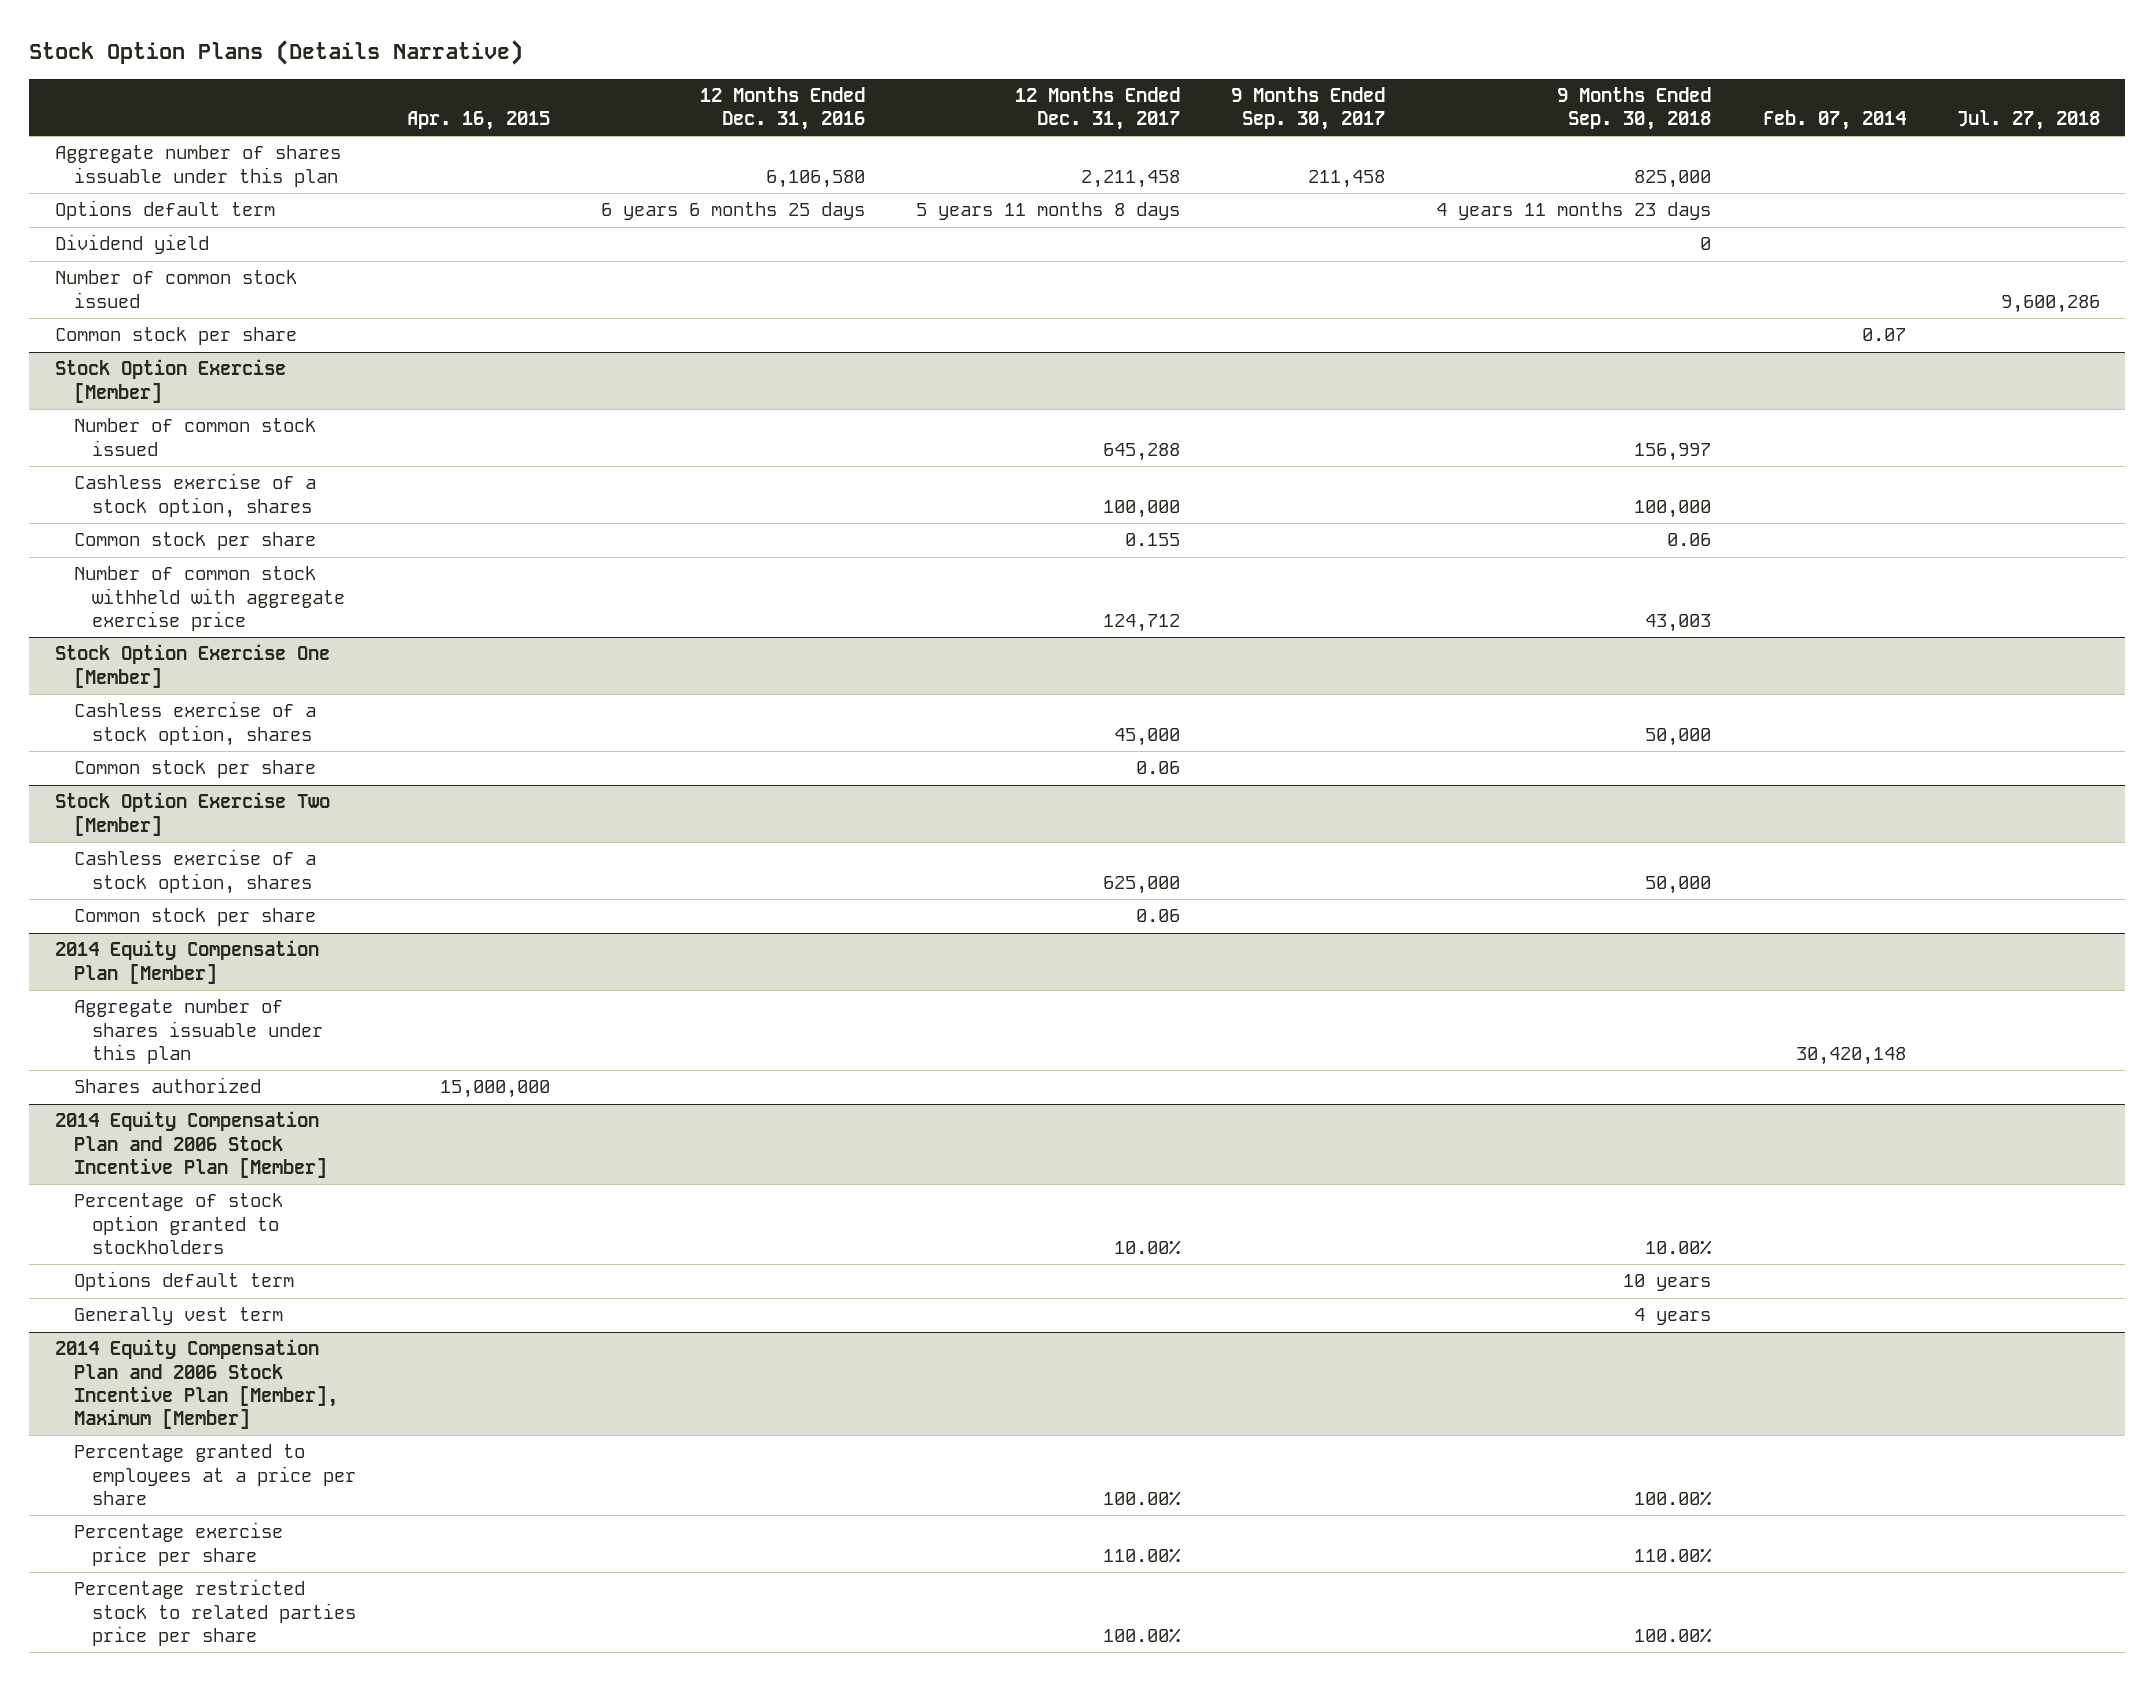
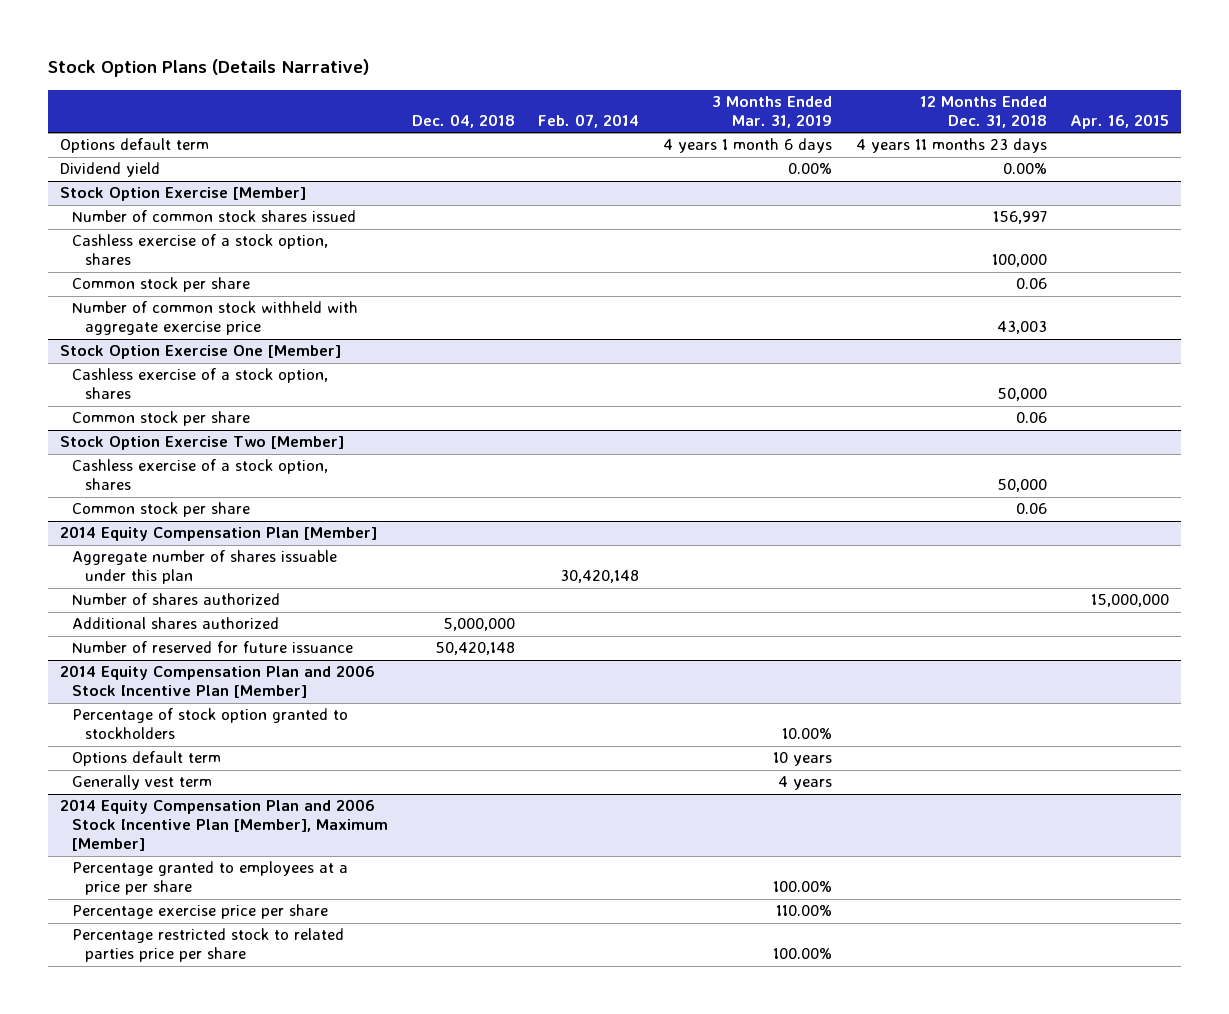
- | Apr. 16, 2015 | 12 Months Ended Dec. 31, 2016 | 12 Months Ended Dec. 31, 2017 | 9 Months Ended Sep. 30, 2017 | 9 Months Ended Sep. 30, 2018 | Feb. 07, 2014 | Jul. 27, 2018
+ | Dec. 04, 2018 | Feb. 07, 2014 | 3 Months Ended Mar. 31, 2019 | 12 Months Ended Dec. 31, 2018 | Apr. 16, 2015
- Aggregate number of shares issuable under this plan | | 6,106,580 | 2,211,458 | 211,458 | 825,000 | |
- Number of common stock issued | | | | | | | 9,600,286
- Common stock per share | | | | | | 0.07 |
@ Stock Option Exercise [Member]
- Number of common stock issued | | | 645,288 | | 156,997 | |
+ Number of common stock shares issued | | | | 156,997 |
@ 2014 Equity Compensation Plan [Member]
- Shares authorized | 15,000,000 | | | | | |
+ Number of shares authorized | | | | | 15,000,000
+ Additional shares authorized | 5,000,000 | | | |
+ Number of reserved for future issuance | 50,420,148 | | | |

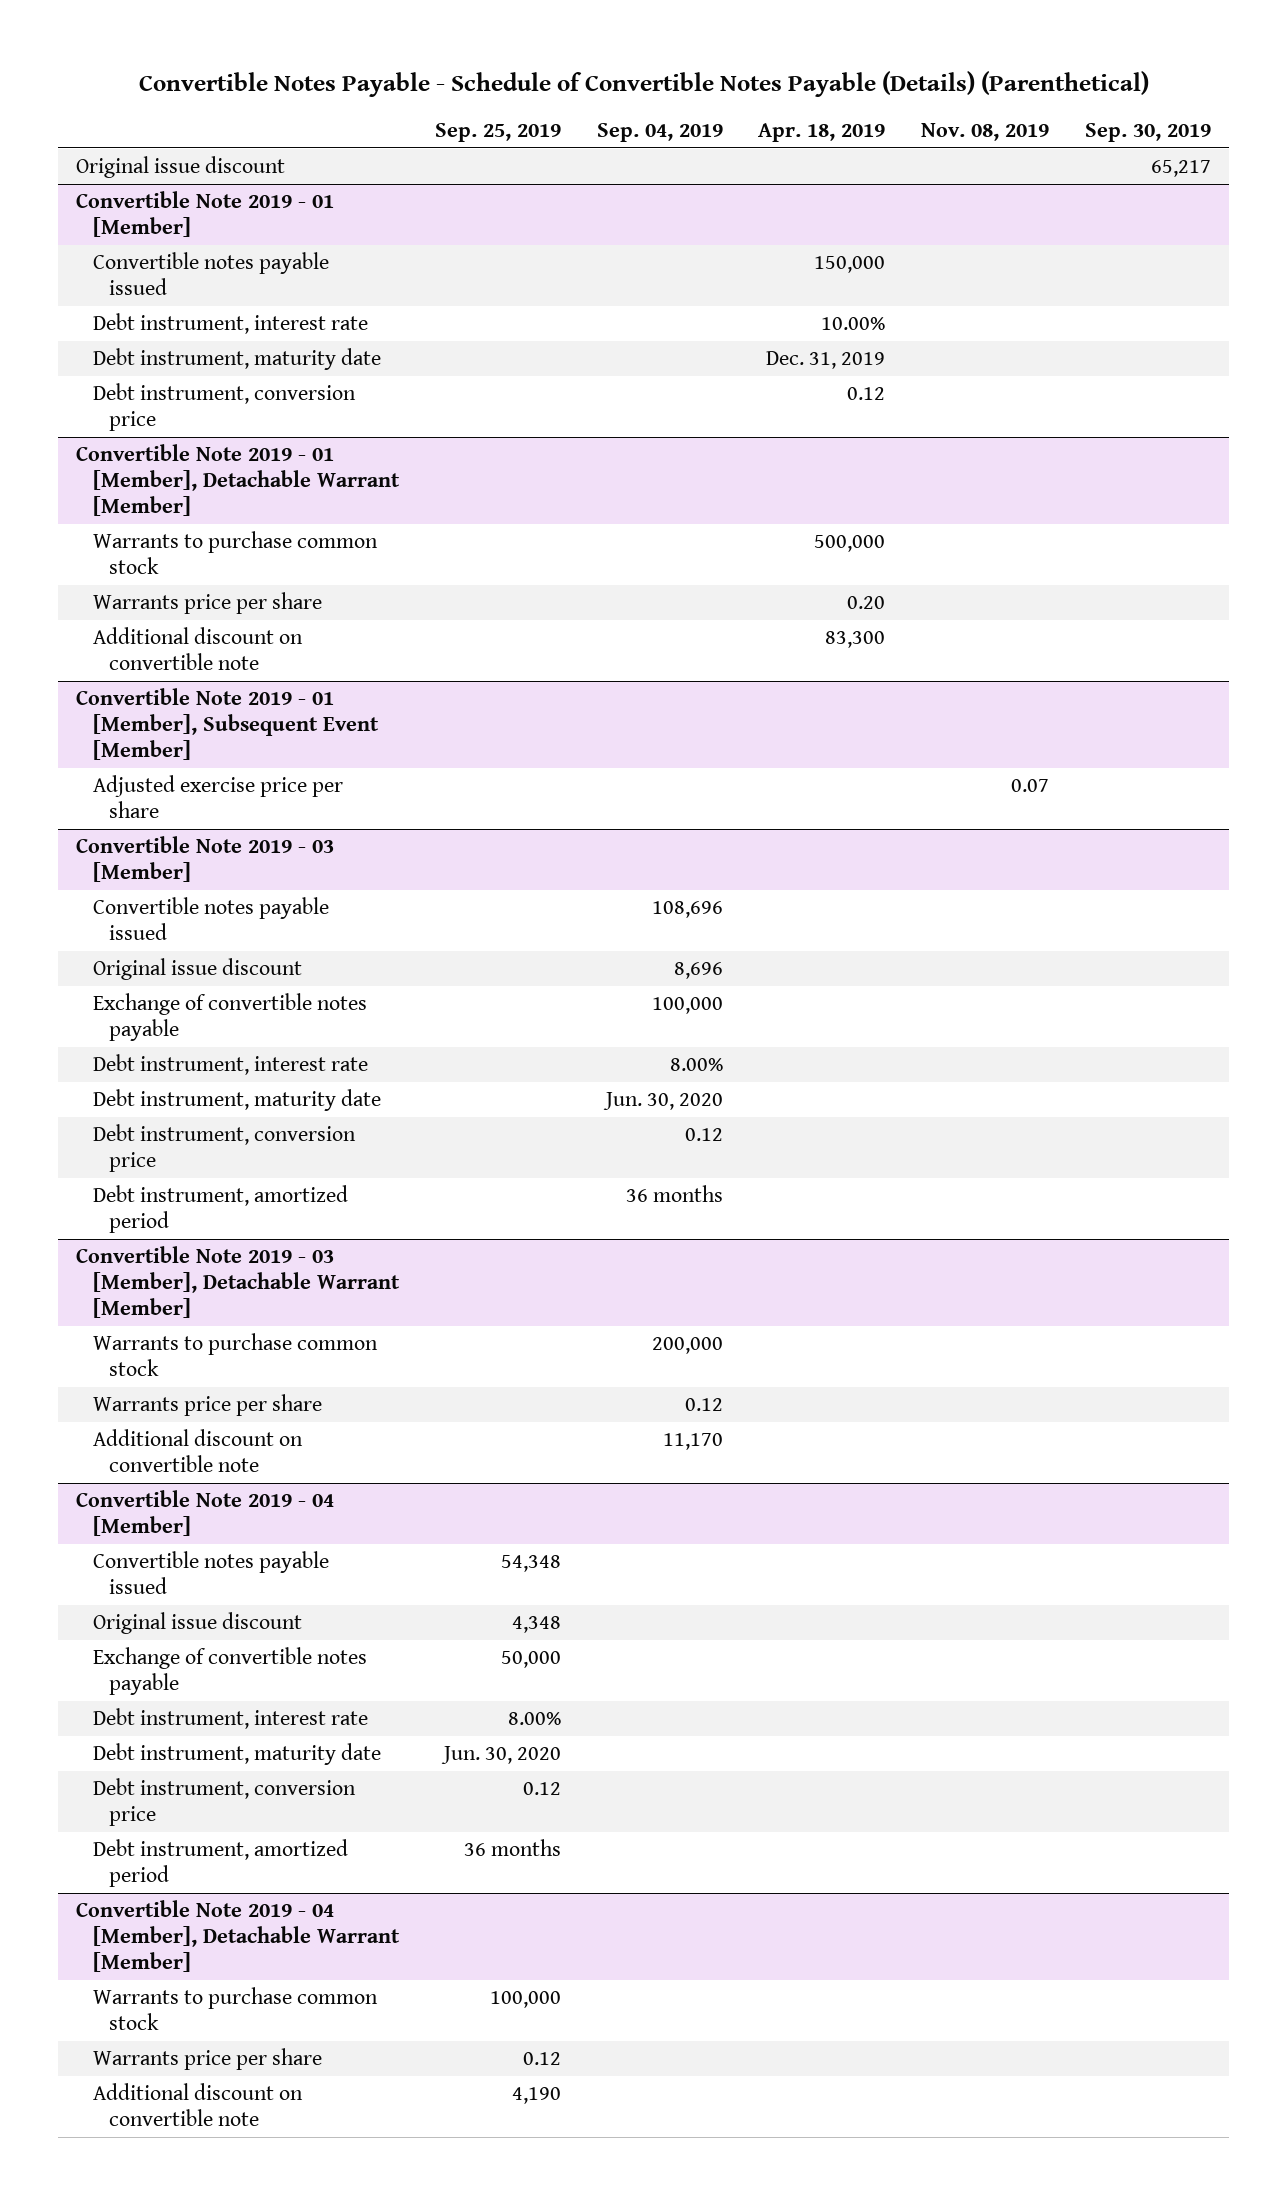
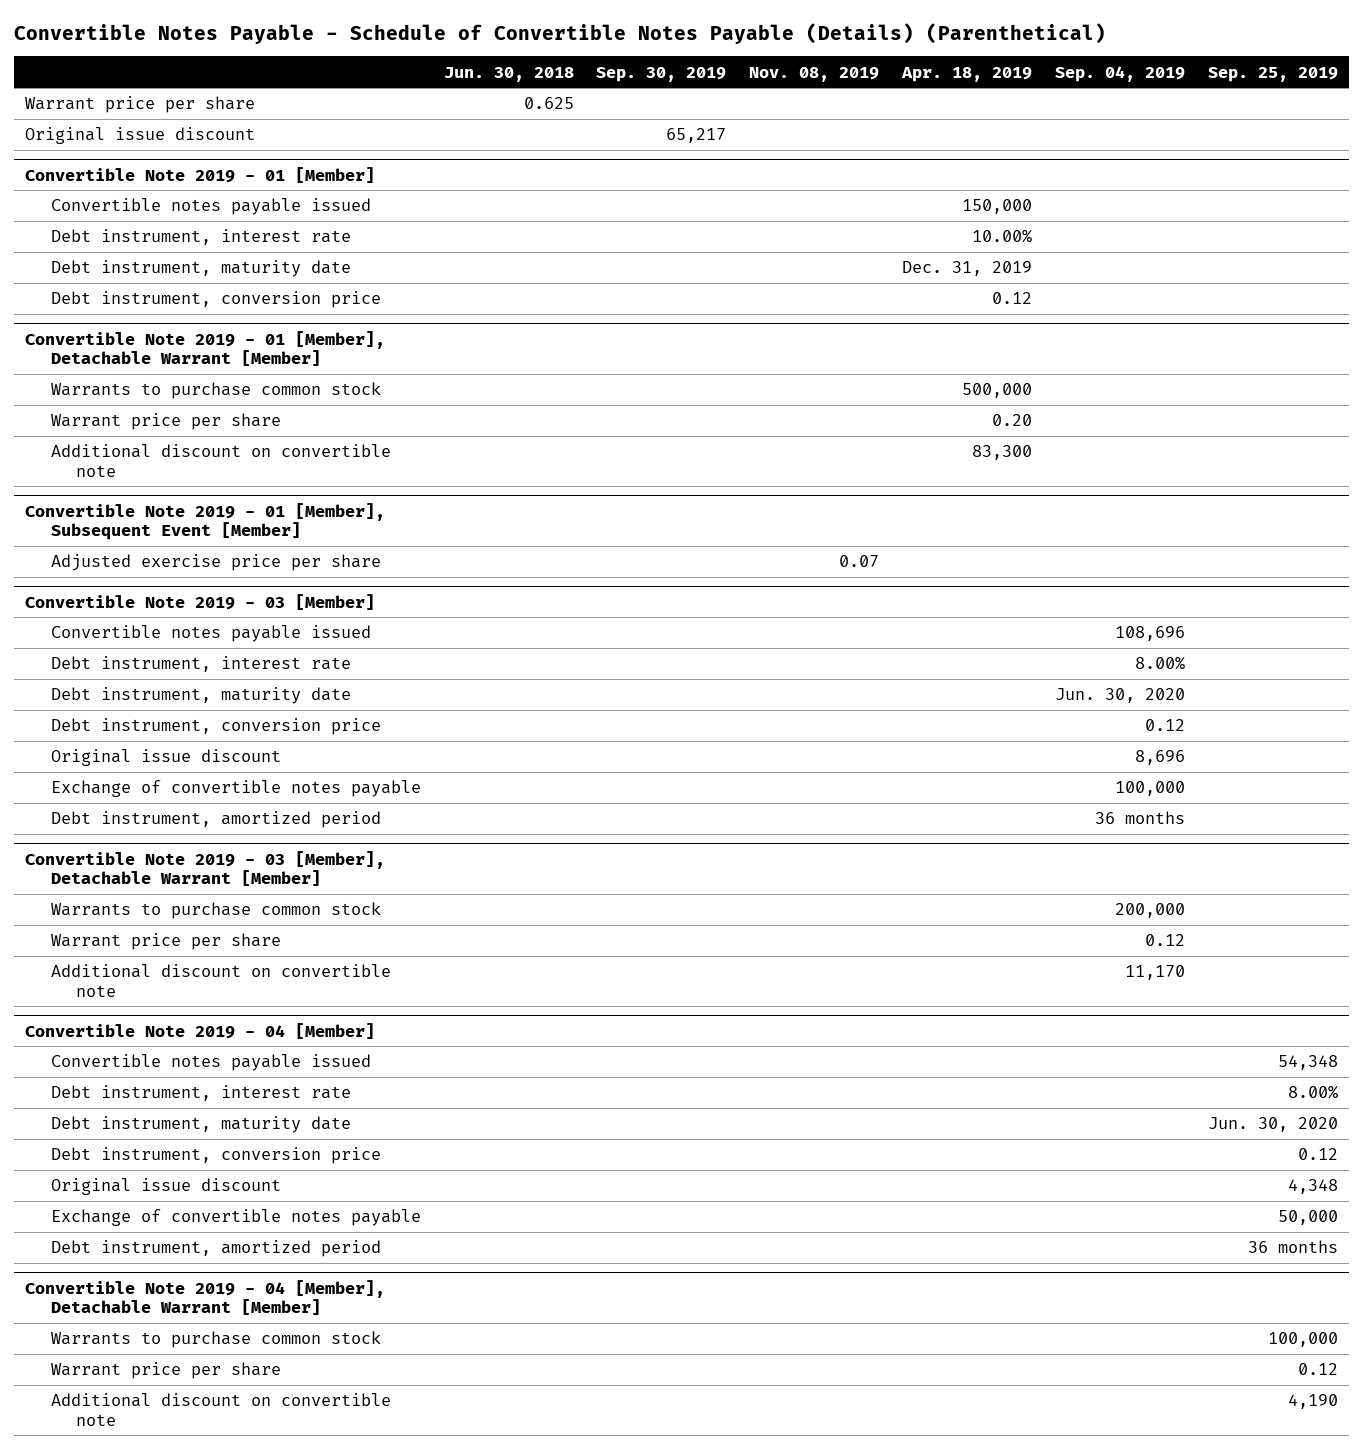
- | Sep. 25, 2019 | Sep. 04, 2019 | Apr. 18, 2019 | Nov. 08, 2019 | Sep. 30, 2019
+ | Jun. 30, 2018 | Sep. 30, 2019 | Nov. 08, 2019 | Apr. 18, 2019 | Sep. 04, 2019 | Sep. 25, 2019
+ Warrant price per share | 0.625 | | | | |
@ Convertible Note 2019 - 01 [Member], Detachable Warrant [Member]
- Warrants price per share | | | 0.20 | |
+ Warrant price per share | | | | 0.20 | |
@ Convertible Note 2019 - 03 [Member]
moved down: Original issue discount | | | | | 8,696 |
moved down: Exchange of convertible notes payable | | | | | 100,000 |
@ Convertible Note 2019 - 03 [Member], Detachable Warrant [Member]
- Warrants price per share | | 0.12 | | |
+ Warrant price per share | | | | | 0.12 |
@ Convertible Note 2019 - 04 [Member]
moved down: Original issue discount | | | | | | 4,348
moved down: Exchange of convertible notes payable | | | | | | 50,000
@ Convertible Note 2019 - 04 [Member], Detachable Warrant [Member]
- Warrants price per share | 0.12 | | | |
+ Warrant price per share | | | | | | 0.12

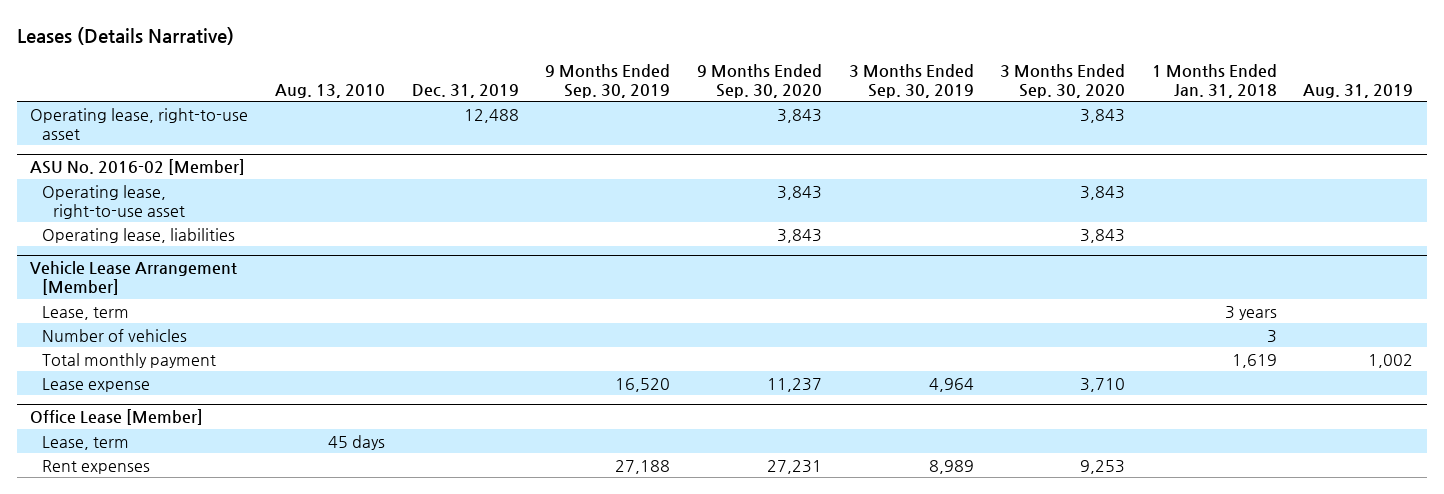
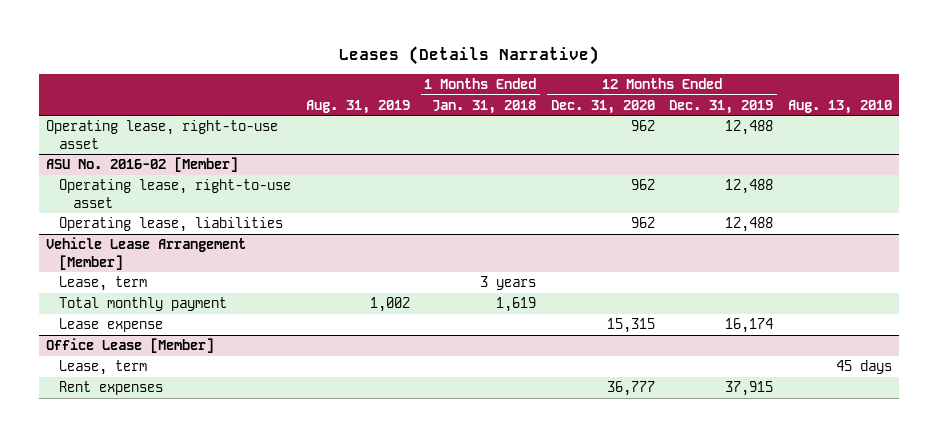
- | Aug. 13, 2010 | Dec. 31, 2019 | 9 Months Ended Sep. 30, 2019 | 9 Months Ended Sep. 30, 2020 | 3 Months Ended Sep. 30, 2019 | 3 Months Ended Sep. 30, 2020 | 1 Months Ended Jan. 31, 2018 | Aug. 31, 2019
+ | Aug. 31, 2019 | 1 Months Ended Jan. 31, 2018 | 12 Months Ended Dec. 31, 2020 | 12 Months Ended Dec. 31, 2019 | Aug. 13, 2010
@ Vehicle Lease Arrangement [Member]
- Number of vehicles | | | | | | | 3 |

